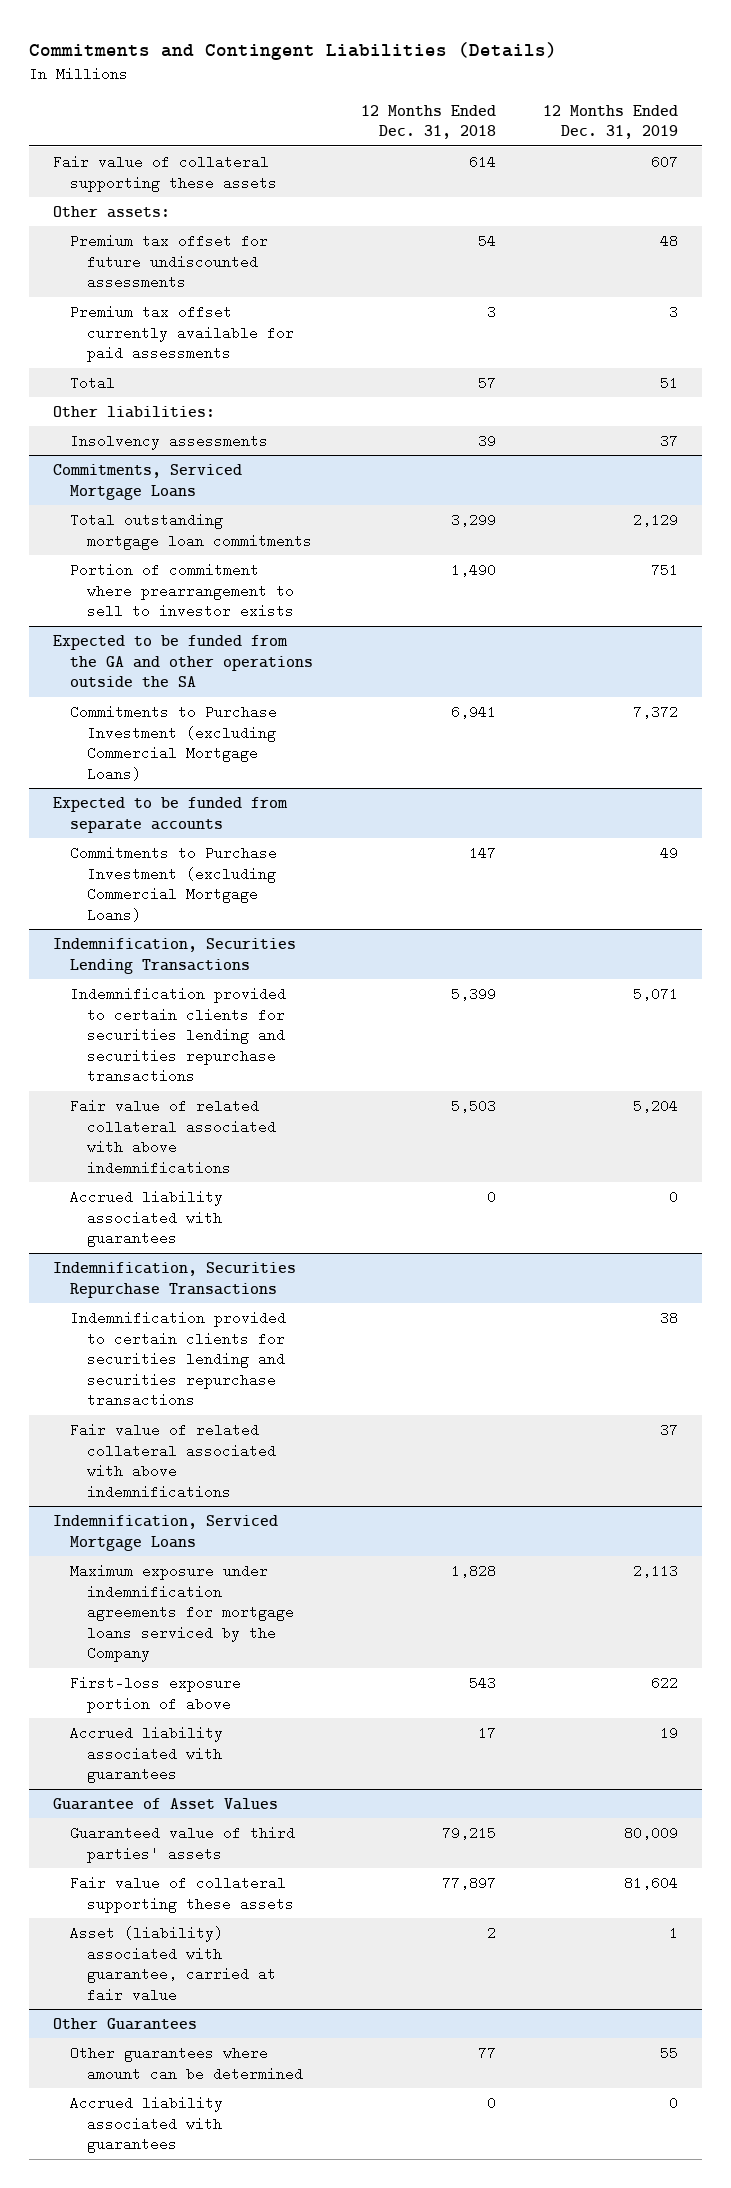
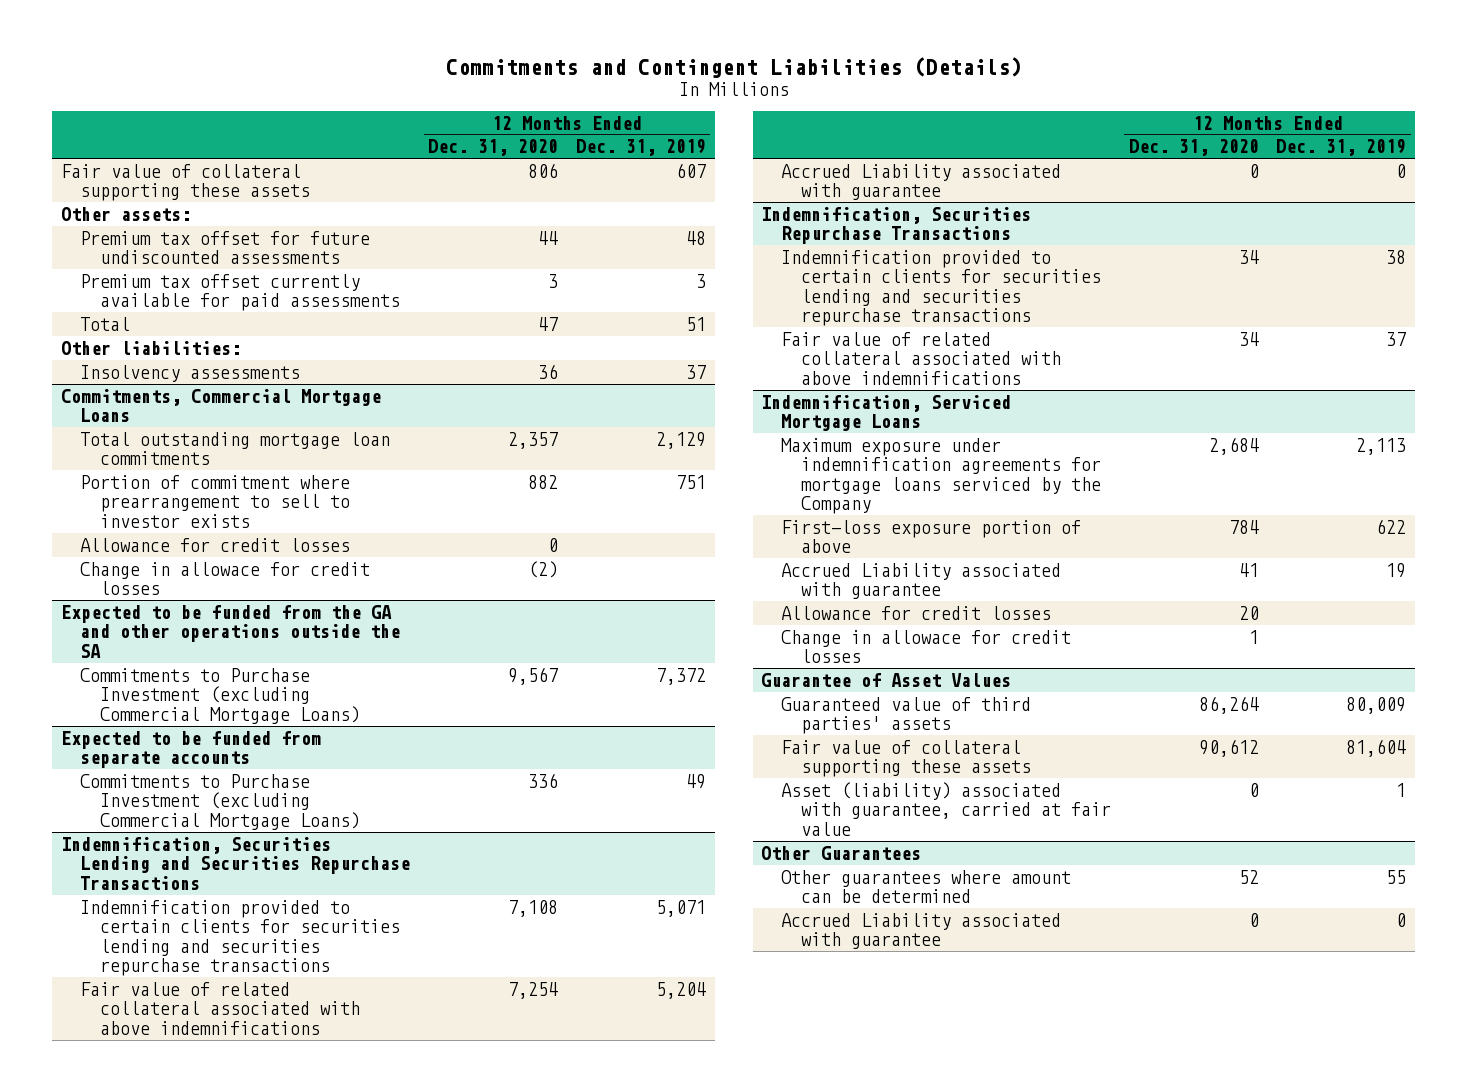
- | 12 Months Ended Dec. 31, 2018 | 12 Months Ended Dec. 31, 2019
+ | 12 Months Ended Dec. 31, 2020 | 12 Months Ended Dec. 31, 2019
- Commitments, Serviced Mortgage Loans
+ Commitments, Commercial Mortgage Loans
+ Allowance for credit losses | 0 |
+ Change in allowace for credit losses | (2) |
- Indemnification, Securities Lending Transactions
+ Indemnification, Securities Lending and Securities Repurchase Transactions
- Accrued liability associated with guarantees | 0 | 0
+ Accrued Liability associated with guarantee | 0 | 0
@ Indemnification, Serviced Mortgage Loans
- Accrued liability associated with guarantees | 17 | 19
+ Accrued Liability associated with guarantee | 41 | 19
+ Allowance for credit losses | 20 |
+ Change in allowace for credit losses | 1 |
@ Other Guarantees
- Accrued liability associated with guarantees | 0 | 0
+ Accrued Liability associated with guarantee | 0 | 0

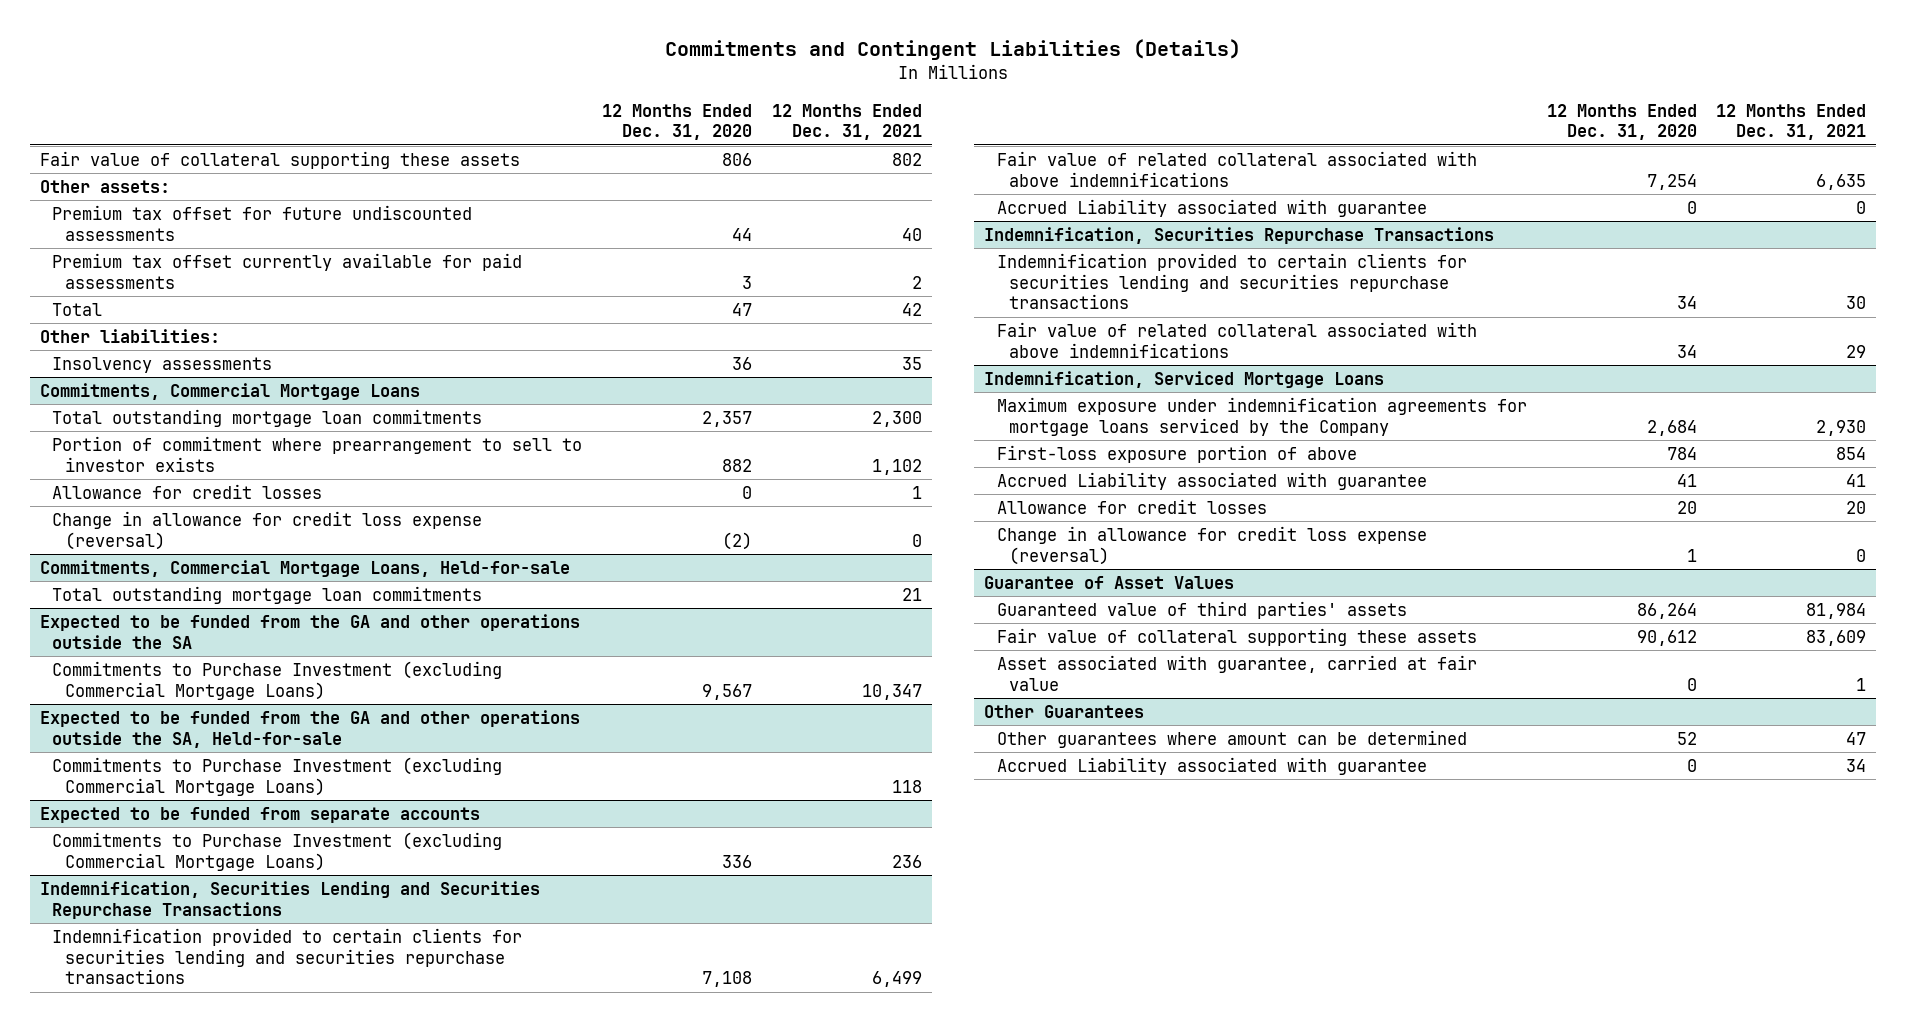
- | 12 Months Ended Dec. 31, 2020 | 12 Months Ended Dec. 31, 2019
+ | 12 Months Ended Dec. 31, 2020 | 12 Months Ended Dec. 31, 2021
@ Commitments, Commercial Mortgage Loans
- Change in allowace for credit losses | (2) |
+ Change in allowance for credit loss expense (reversal) | (2) | 0
+ Commitments, Commercial Mortgage Loans, Held-for-sale
+ Total outstanding mortgage loan commitments | | 21
+ Expected to be funded from the GA and other operations outside the SA, Held-for-sale
+ Commitments to Purchase Investment (excluding Commercial Mortgage Loans) | | 118
@ Indemnification, Serviced Mortgage Loans
- Change in allowace for credit losses | 1 |
+ Change in allowance for credit loss expense (reversal) | 1 | 0
@ Guarantee of Asset Values
- Asset (liability) associated with guarantee, carried at fair value | 0 | 1
+ Asset associated with guarantee, carried at fair value | 0 | 1

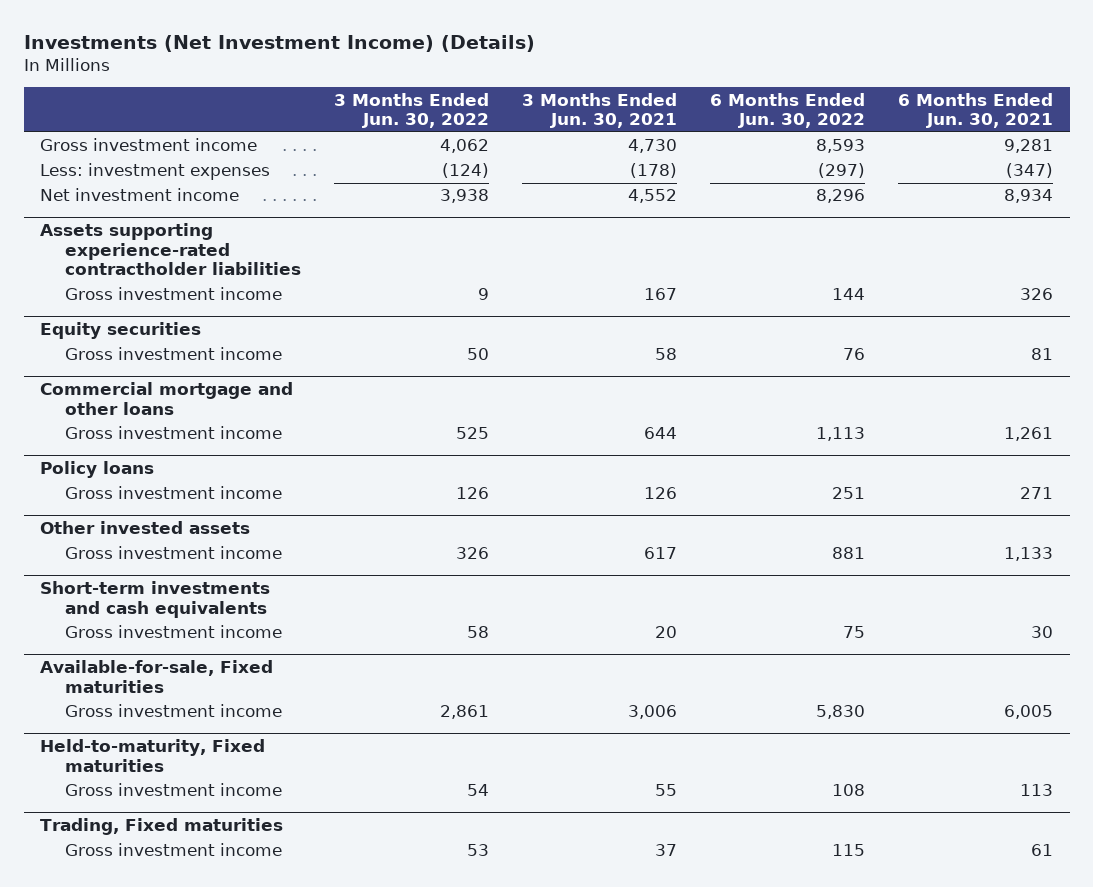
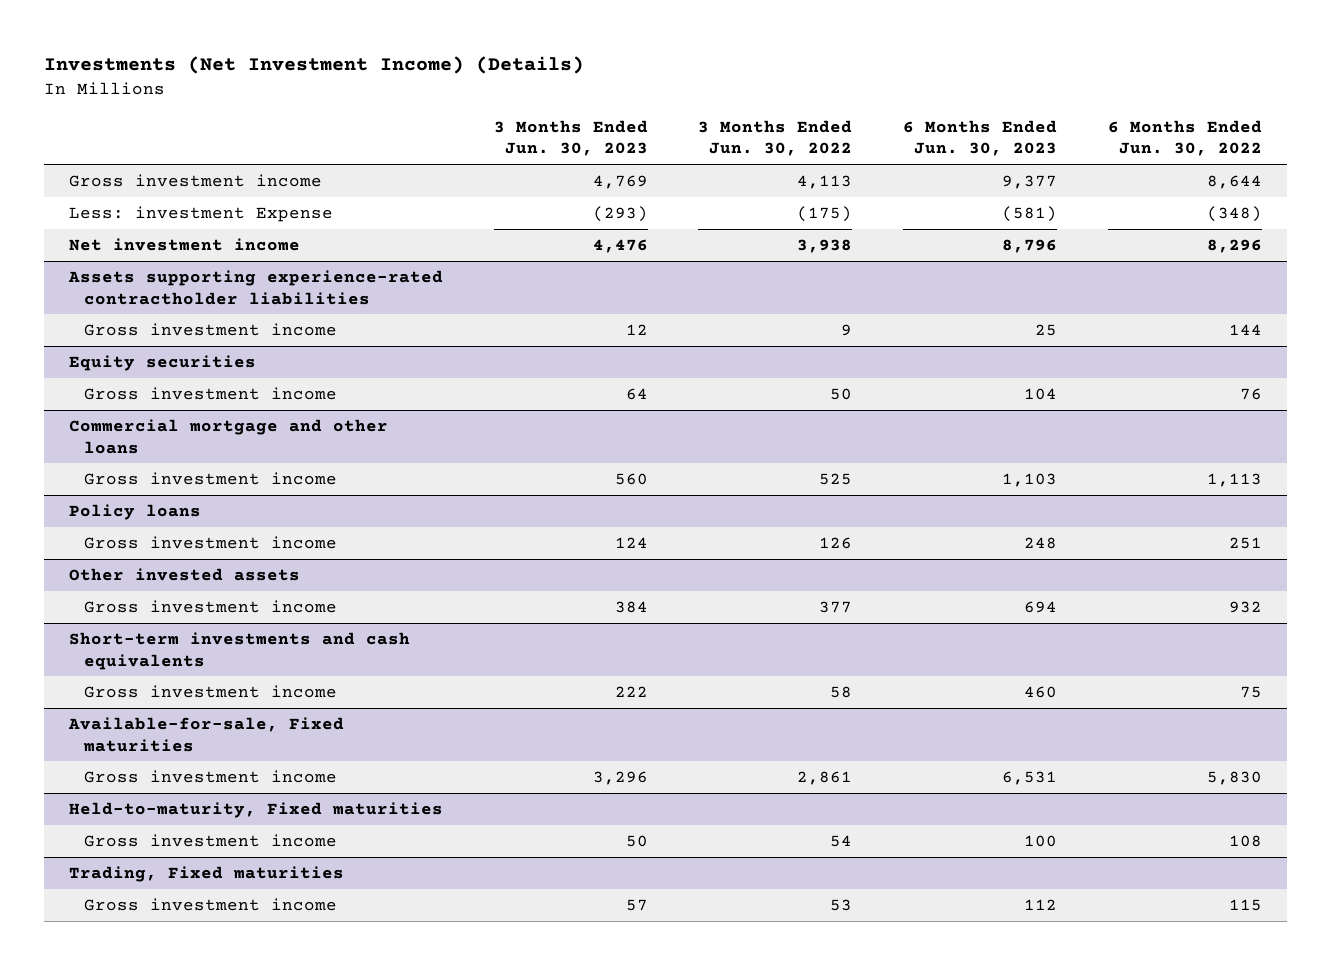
- | 3 Months Ended Jun. 30, 2022 | 3 Months Ended Jun. 30, 2021 | 6 Months Ended Jun. 30, 2022 | 6 Months Ended Jun. 30, 2021
+ | 3 Months Ended Jun. 30, 2023 | 3 Months Ended Jun. 30, 2022 | 6 Months Ended Jun. 30, 2023 | 6 Months Ended Jun. 30, 2022
- Gross investment income | 4,062 | 4,730 | 8,593 | 9,281
- Less: investment expenses | (124) | (178) | (297) | (347)
+ Gross investment income | 4,769 | 4,113 | 9,377 | 8,644
+ Less: investment Expense | (293) | (175) | (581) | (348)
@ Other invested assets
- Gross investment income | 326 | 617 | 881 | 1,133
+ Gross investment income | 384 | 377 | 694 | 932

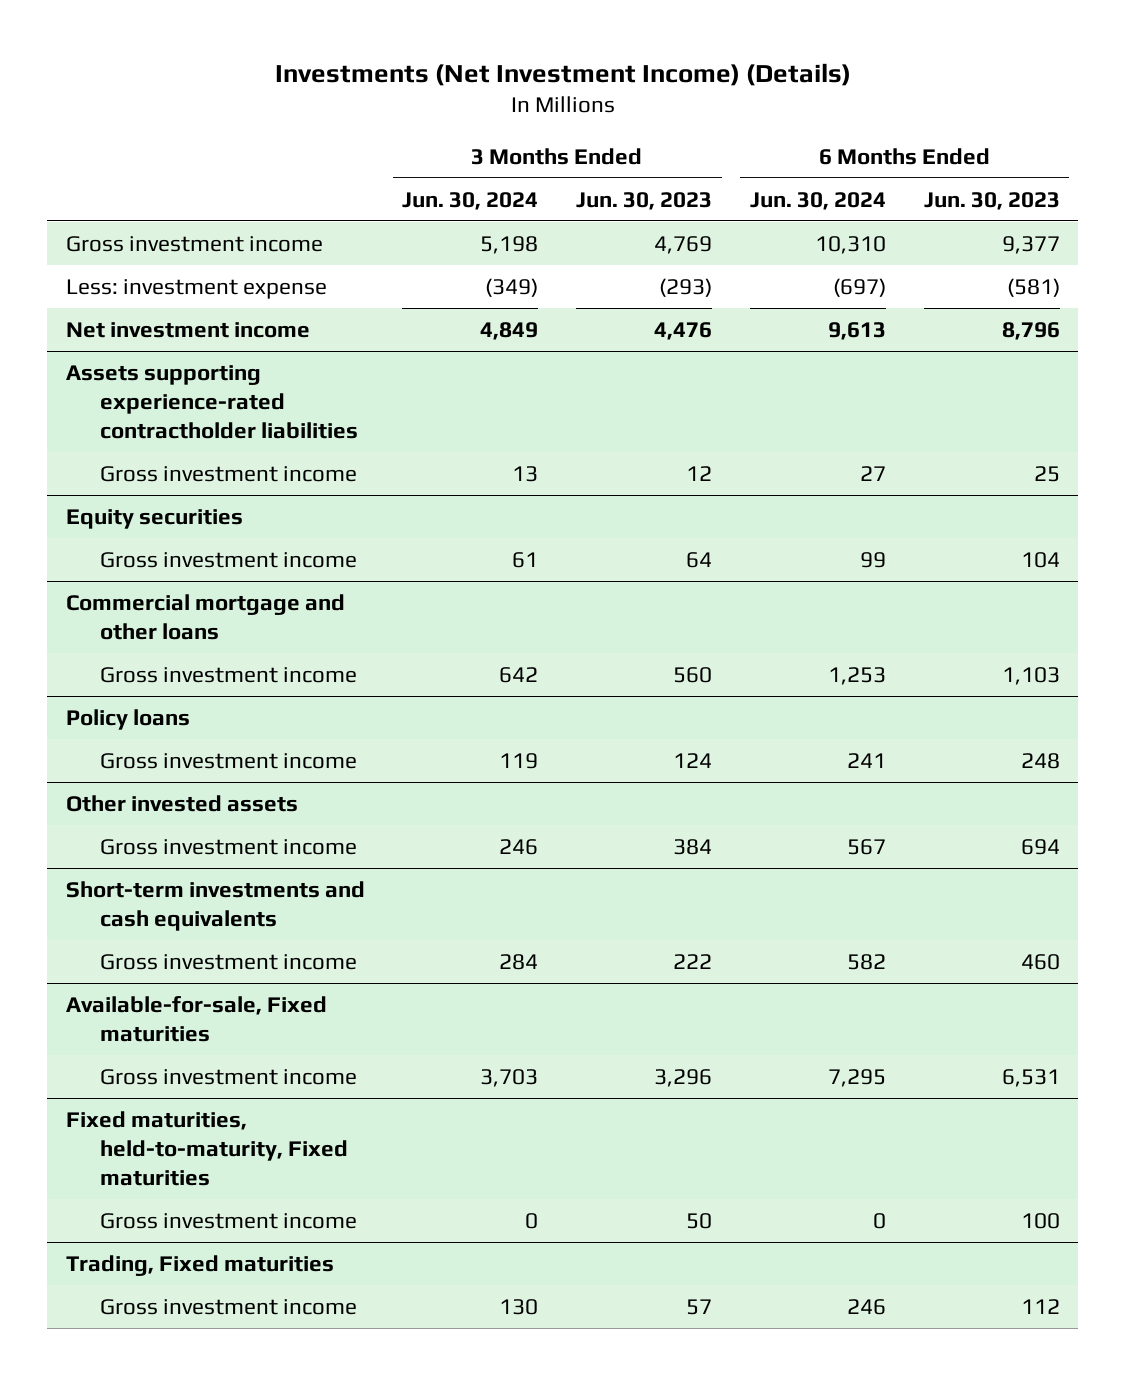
- | 3 Months Ended Jun. 30, 2023 | 3 Months Ended Jun. 30, 2022 | 6 Months Ended Jun. 30, 2023 | 6 Months Ended Jun. 30, 2022
+ | 3 Months Ended Jun. 30, 2024 | 3 Months Ended Jun. 30, 2023 | 6 Months Ended Jun. 30, 2024 | 6 Months Ended Jun. 30, 2023
- Less: investment Expense | (293) | (175) | (581) | (348)
+ Less: investment expense | (349) | (293) | (697) | (581)
- Held-to-maturity, Fixed maturities
+ Fixed maturities, held-to-maturity, Fixed maturities

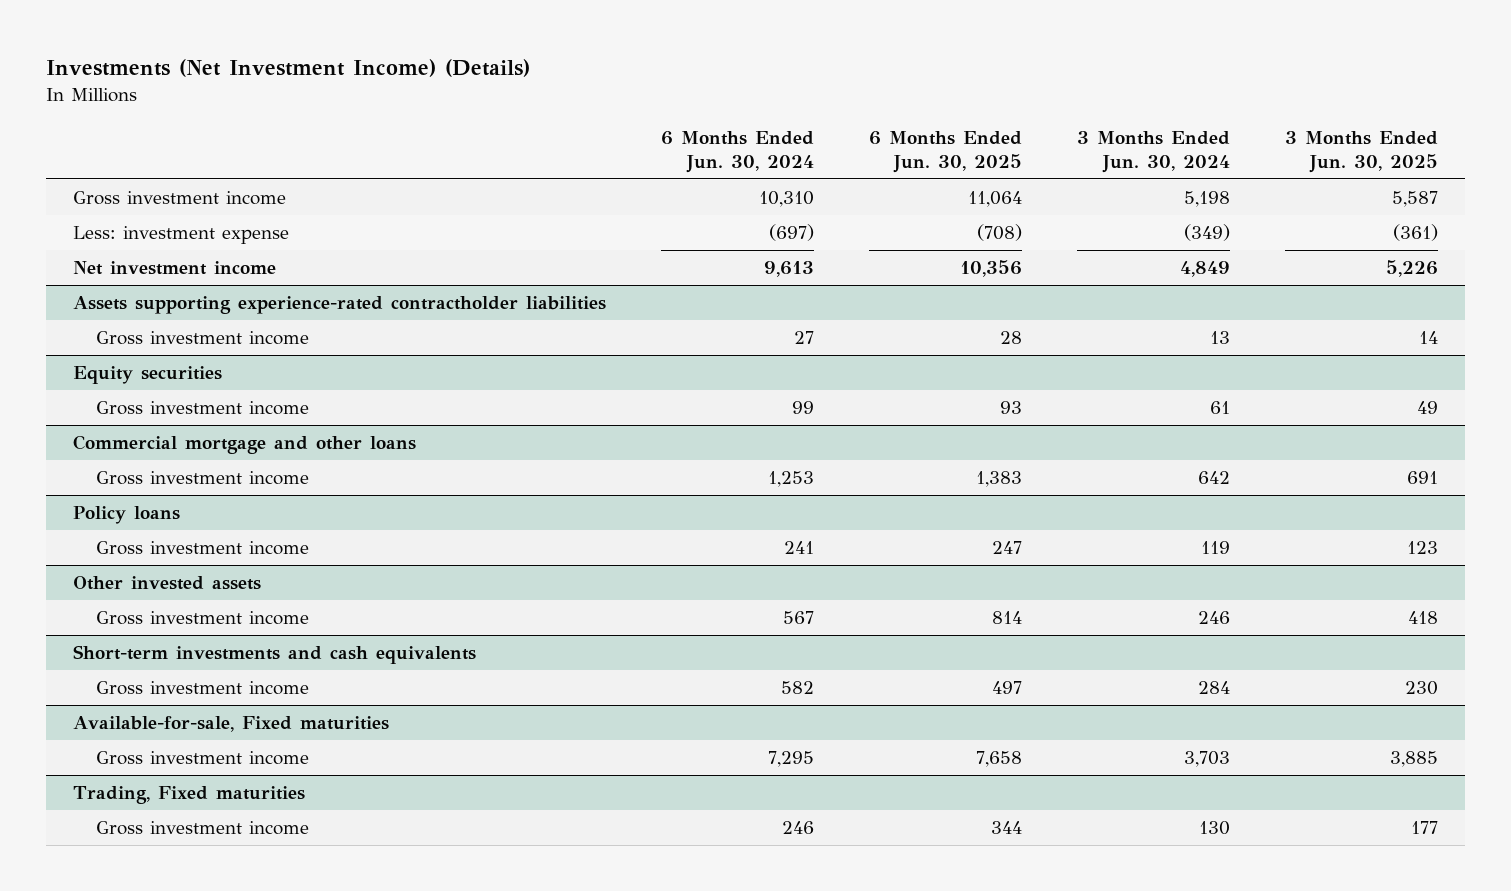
- | 3 Months Ended Jun. 30, 2024 | 3 Months Ended Jun. 30, 2023 | 6 Months Ended Jun. 30, 2024 | 6 Months Ended Jun. 30, 2023
+ | 6 Months Ended Jun. 30, 2024 | 6 Months Ended Jun. 30, 2025 | 3 Months Ended Jun. 30, 2024 | 3 Months Ended Jun. 30, 2025
- Fixed maturities, held-to-maturity, Fixed maturities
- Gross investment income | 0 | 50 | 0 | 100

